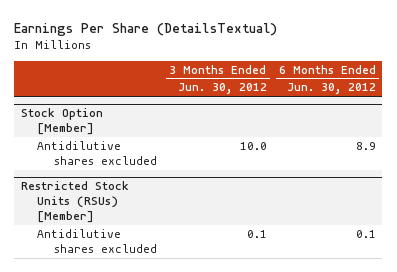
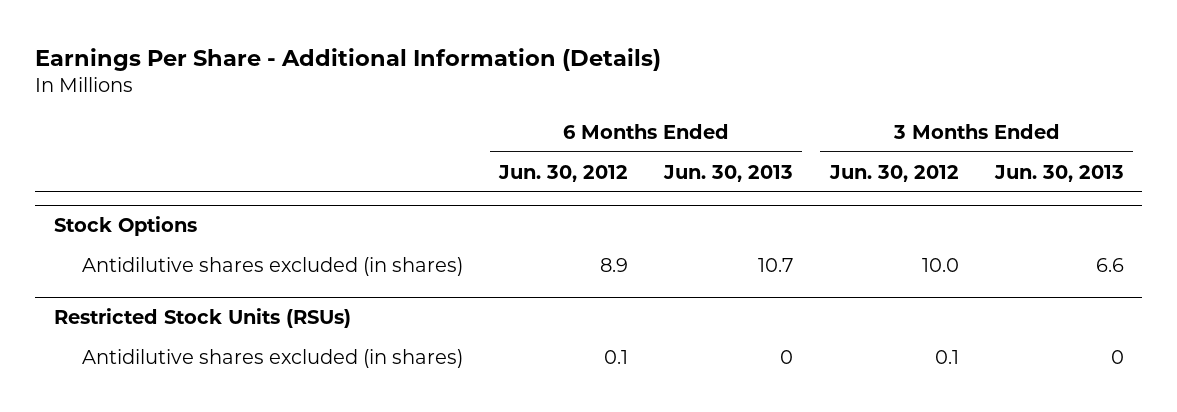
- Earnings Per Share (DetailsTextual)
+ Earnings Per Share - Additional Information (Details)
- | 3 Months Ended Jun. 30, 2012 | 6 Months Ended Jun. 30, 2012
+ | 6 Months Ended Jun. 30, 2012 | 6 Months Ended Jun. 30, 2013 | 3 Months Ended Jun. 30, 2012 | 3 Months Ended Jun. 30, 2013
- Stock Option [Member]
- Antidilutive shares excluded | 10.0 | 8.9
- Restricted Stock Units (RSUs) [Member]
- Antidilutive shares excluded | 0.1 | 0.1
+ Stock Options
+ Antidilutive shares excluded (in shares) | 8.9 | 10.7 | 10.0 | 6.6
+ Restricted Stock Units (RSUs)
+ Antidilutive shares excluded (in shares) | 0.1 | 0 | 0.1 | 0

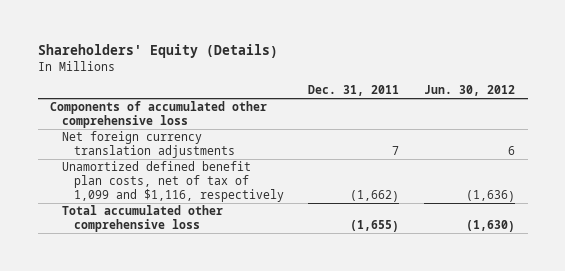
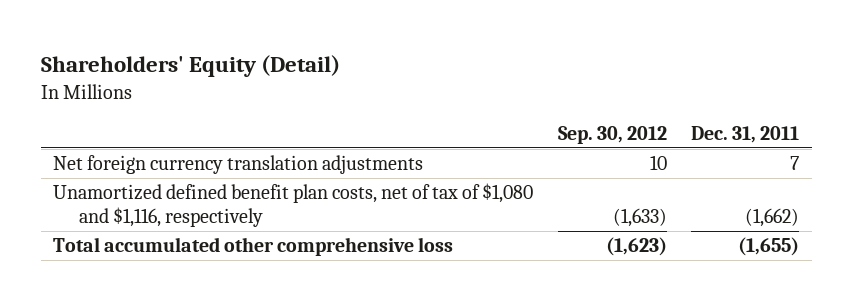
- Shareholders' Equity (Details)
+ Shareholders' Equity (Detail)
- | Dec. 31, 2011 | Jun. 30, 2012
+ | Sep. 30, 2012 | Dec. 31, 2011
- Components of accumulated other comprehensive loss
- Unamortized defined benefit plan costs, net of tax of 1,099 and $1,116, respectively | (1,662) | (1,636)
+ Unamortized defined benefit plan costs, net of tax of $1,080 and $1,116, respectively | (1,633) | (1,662)

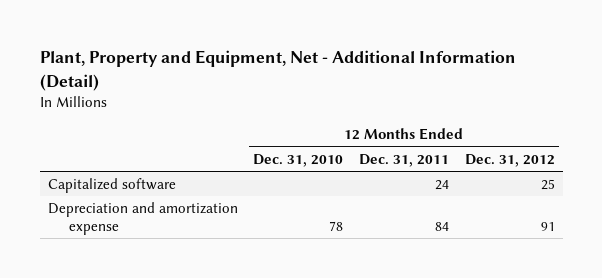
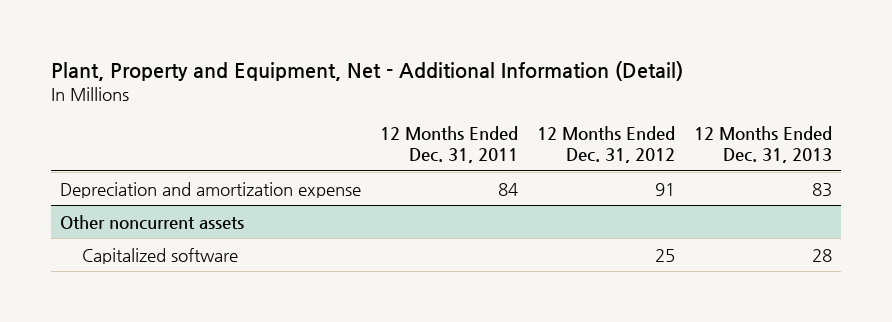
- | 12 Months Ended Dec. 31, 2010 | 12 Months Ended Dec. 31, 2011 | 12 Months Ended Dec. 31, 2012
+ | 12 Months Ended Dec. 31, 2011 | 12 Months Ended Dec. 31, 2012 | 12 Months Ended Dec. 31, 2013
- Capitalized software | | 24 | 25
+ Other noncurrent assets
+ Capitalized software | | 25 | 28

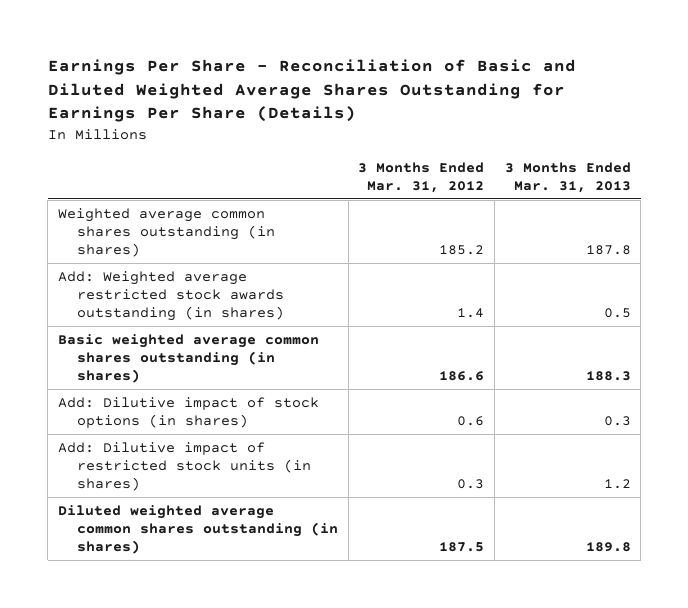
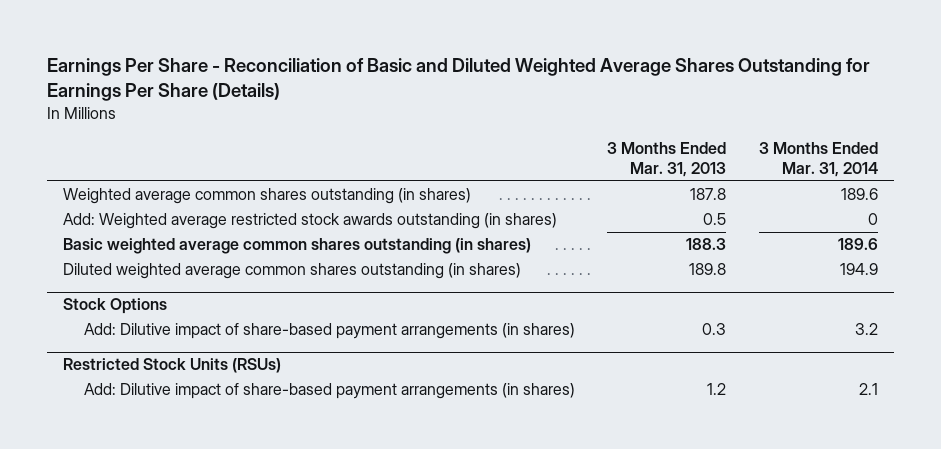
- | 3 Months Ended Mar. 31, 2012 | 3 Months Ended Mar. 31, 2013
+ | 3 Months Ended Mar. 31, 2013 | 3 Months Ended Mar. 31, 2014
- Add: Dilutive impact of stock options (in shares) | 0.6 | 0.3
- Add: Dilutive impact of restricted stock units (in shares) | 0.3 | 1.2
+ Stock Options
+ Add: Dilutive impact of share-based payment arrangements (in shares) | 0.3 | 3.2
+ Restricted Stock Units (RSUs)
+ Add: Dilutive impact of share-based payment arrangements (in shares) | 1.2 | 2.1

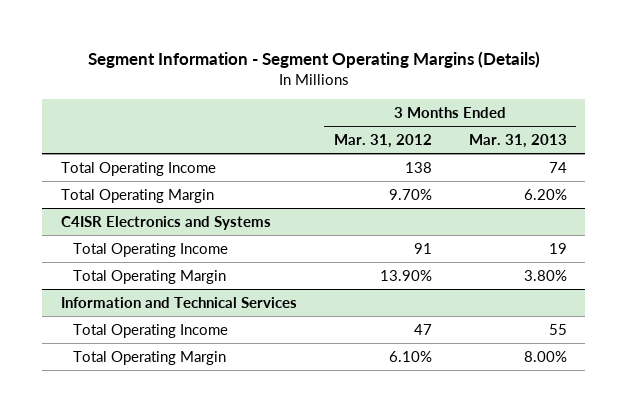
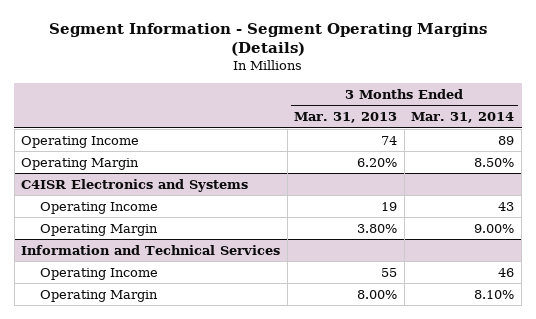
- | 3 Months Ended Mar. 31, 2012 | 3 Months Ended Mar. 31, 2013
+ | 3 Months Ended Mar. 31, 2013 | 3 Months Ended Mar. 31, 2014
- Total Operating Income | 138 | 74
- Total Operating Margin | 9.70% | 6.20%
+ Operating Income | 74 | 89
+ Operating Margin | 6.20% | 8.50%
@ C4ISR Electronics and Systems
- Total Operating Income | 91 | 19
- Total Operating Margin | 13.90% | 3.80%
+ Operating Income | 19 | 43
+ Operating Margin | 3.80% | 9.00%
@ Information and Technical Services
- Total Operating Income | 47 | 55
- Total Operating Margin | 6.10% | 8.00%
+ Operating Income | 55 | 46
+ Operating Margin | 8.00% | 8.10%

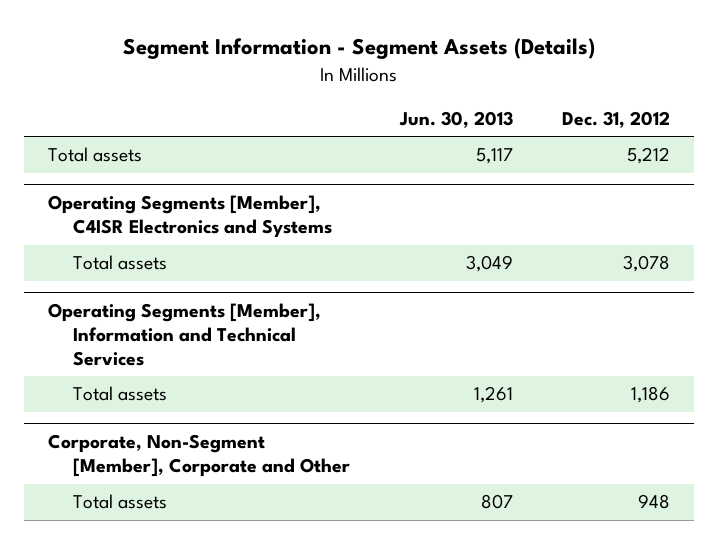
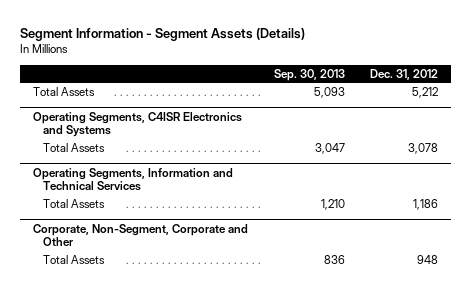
- | Jun. 30, 2013 | Dec. 31, 2012
+ | Sep. 30, 2013 | Dec. 31, 2012
- Total assets | 5,117 | 5,212
- Operating Segments [Member], C4ISR Electronics and Systems
- Total assets | 3,049 | 3,078
- Operating Segments [Member], Information and Technical Services
- Total assets | 1,261 | 1,186
- Corporate, Non-Segment [Member], Corporate and Other
- Total assets | 807 | 948
+ Total Assets | 5,093 | 5,212
+ Operating Segments, C4ISR Electronics and Systems
+ Total Assets | 3,047 | 3,078
+ Operating Segments, Information and Technical Services
+ Total Assets | 1,210 | 1,186
+ Corporate, Non-Segment, Corporate and Other
+ Total Assets | 836 | 948

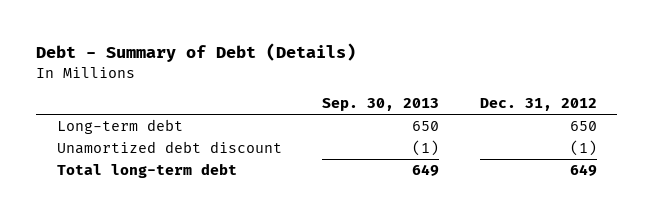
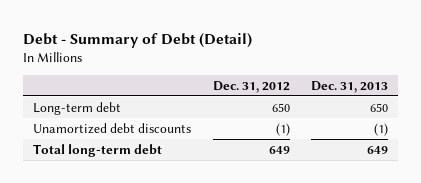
- Debt - Summary of Debt (Details)
+ Debt - Summary of Debt (Detail)
- | Sep. 30, 2013 | Dec. 31, 2012
+ | Dec. 31, 2012 | Dec. 31, 2013
- Unamortized debt discount | (1) | (1)
+ Unamortized debt discounts | (1) | (1)

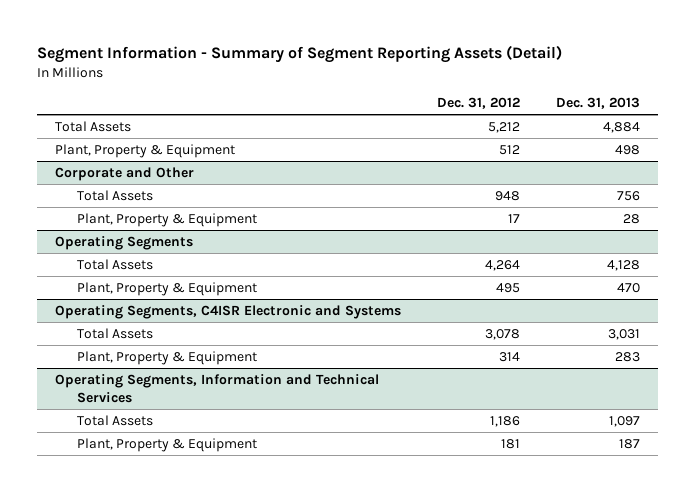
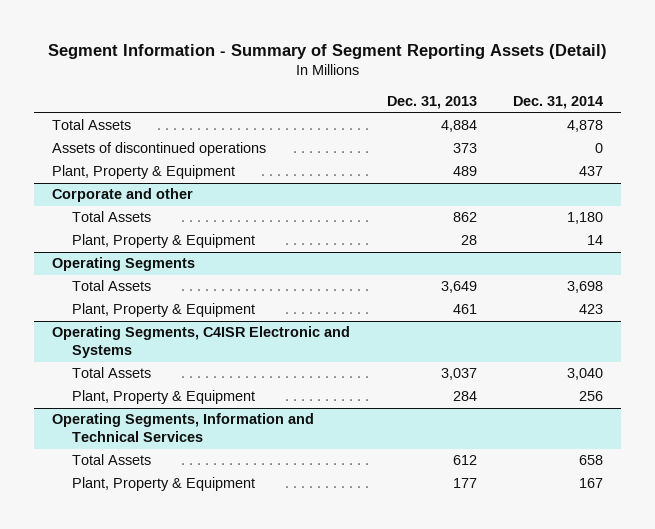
- | Dec. 31, 2012 | Dec. 31, 2013
+ | Dec. 31, 2013 | Dec. 31, 2014
- Plant, Property & Equipment | 512 | 498
- Corporate and Other
- Total Assets | 948 | 756
+ Assets of discontinued operations | 373 | 0
+ Plant, Property & Equipment | 489 | 437
+ Corporate and other
+ Total Assets | 862 | 1,180
@ Operating Segments
- Total Assets | 4,264 | 4,128
- Plant, Property & Equipment | 495 | 470
+ Total Assets | 3,649 | 3,698
+ Plant, Property & Equipment | 461 | 423
@ Operating Segments, C4ISR Electronic and Systems
- Total Assets | 3,078 | 3,031
- Plant, Property & Equipment | 314 | 283
+ Total Assets | 3,037 | 3,040
+ Plant, Property & Equipment | 284 | 256
@ Operating Segments, Information and Technical Services
- Total Assets | 1,186 | 1,097
- Plant, Property & Equipment | 181 | 187
+ Total Assets | 612 | 658
+ Plant, Property & Equipment | 177 | 167

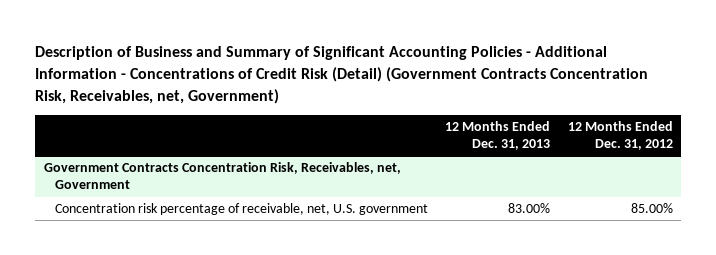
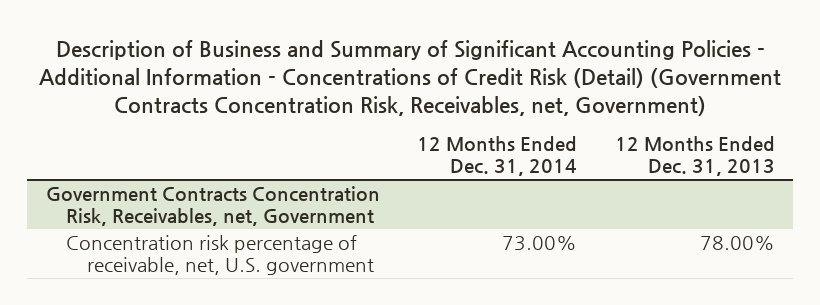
- | 12 Months Ended Dec. 31, 2013 | 12 Months Ended Dec. 31, 2012
+ | 12 Months Ended Dec. 31, 2014 | 12 Months Ended Dec. 31, 2013
@ Government Contracts Concentration Risk, Receivables, net, Government
- Concentration risk percentage of receivable, net, U.S. government | 83.00% | 85.00%
+ Concentration risk percentage of receivable, net, U.S. government | 73.00% | 78.00%

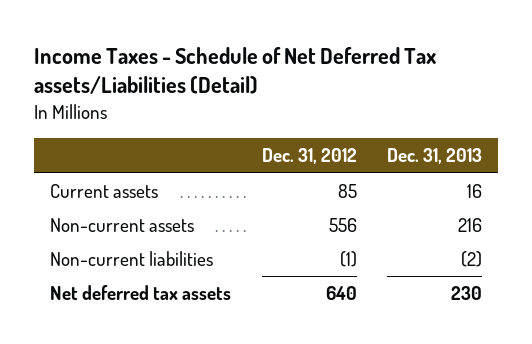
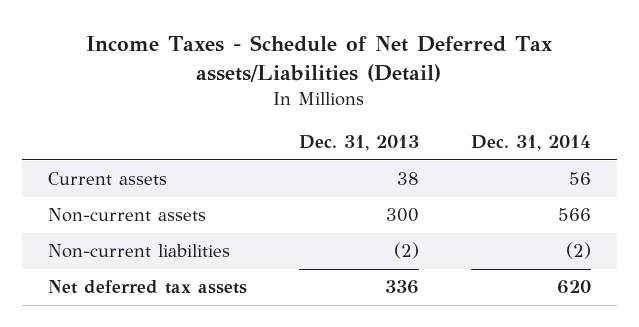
- | Dec. 31, 2012 | Dec. 31, 2013
+ | Dec. 31, 2013 | Dec. 31, 2014
- Current assets | 85 | 16
- Non-current assets | 556 | 216
+ Current assets | 38 | 56
+ Non-current assets | 300 | 566
- Net deferred tax assets | 640 | 230
+ Net deferred tax assets | 336 | 620

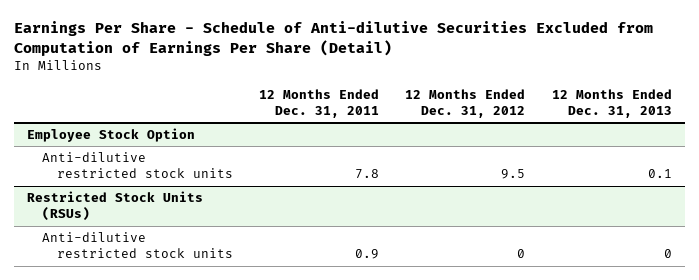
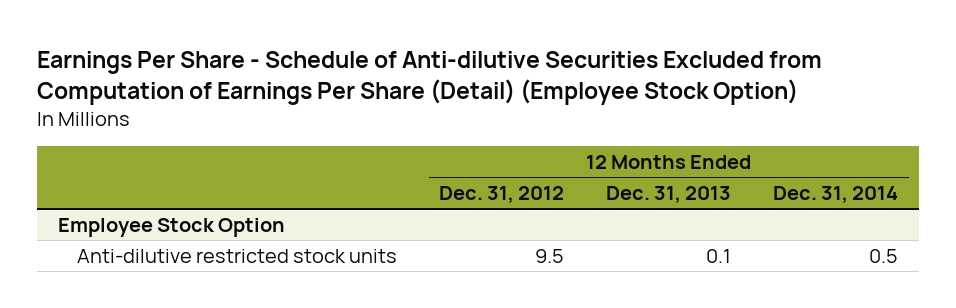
- Earnings Per Share - Schedule of Anti-dilutive Securities Excluded from Computation of Earnings Per Share (Detail)
+ Earnings Per Share - Schedule of Anti-dilutive Securities Excluded from Computation of Earnings Per Share (Detail) (Employee Stock Option)
- | 12 Months Ended Dec. 31, 2011 | 12 Months Ended Dec. 31, 2012 | 12 Months Ended Dec. 31, 2013
+ | 12 Months Ended Dec. 31, 2012 | 12 Months Ended Dec. 31, 2013 | 12 Months Ended Dec. 31, 2014
- Restricted Stock Units (RSUs)
- Anti-dilutive restricted stock units | 0.9 | 0 | 0

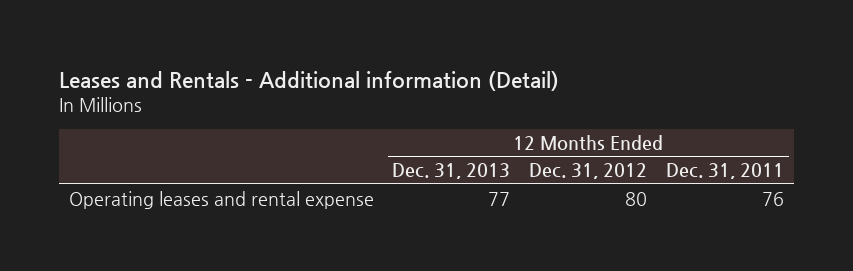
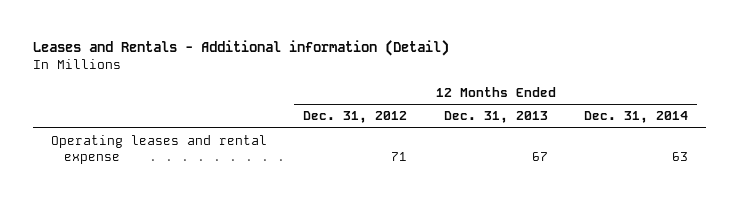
- | 12 Months Ended Dec. 31, 2013 | 12 Months Ended Dec. 31, 2012 | 12 Months Ended Dec. 31, 2011
+ | 12 Months Ended Dec. 31, 2012 | 12 Months Ended Dec. 31, 2013 | 12 Months Ended Dec. 31, 2014
- Operating leases and rental expense | 77 | 80 | 76
+ Operating leases and rental expense | 71 | 67 | 63

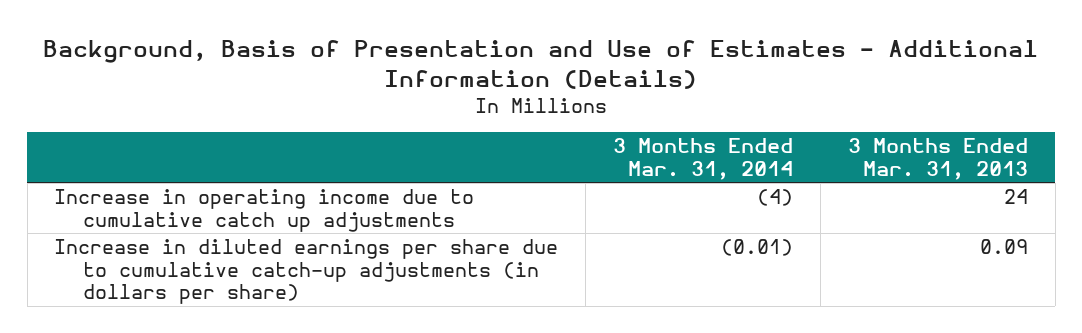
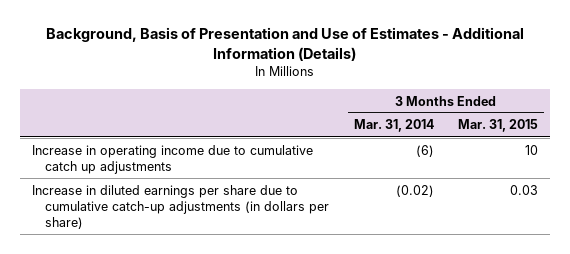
- | 3 Months Ended Mar. 31, 2014 | 3 Months Ended Mar. 31, 2013
+ | 3 Months Ended Mar. 31, 2014 | 3 Months Ended Mar. 31, 2015
- Increase in operating income due to cumulative catch up adjustments | (4) | 24
- Increase in diluted earnings per share due to cumulative catch-up adjustments (in dollars per share) | (0.01) | 0.09
+ Increase in operating income due to cumulative catch up adjustments | (6) | 10
+ Increase in diluted earnings per share due to cumulative catch-up adjustments (in dollars per share) | (0.02) | 0.03

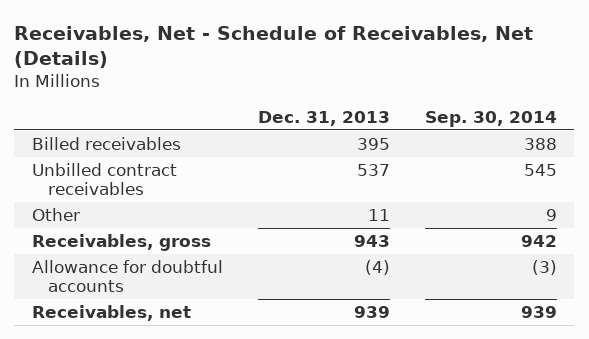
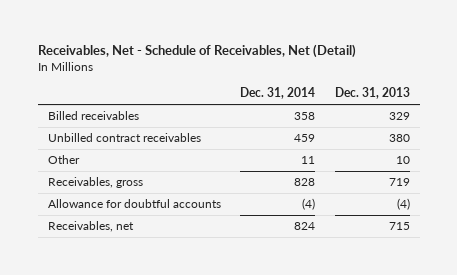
- Receivables, Net - Schedule of Receivables, Net (Details)
+ Receivables, Net - Schedule of Receivables, Net (Detail)
- | Dec. 31, 2013 | Sep. 30, 2014
+ | Dec. 31, 2014 | Dec. 31, 2013
- Billed receivables | 395 | 388
- Unbilled contract receivables | 537 | 545
- Other | 11 | 9
- Receivables, gross | 943 | 942
+ Billed receivables | 358 | 329
+ Unbilled contract receivables | 459 | 380
+ Other | 11 | 10
+ Receivables, gross | 828 | 719
- Receivables, net | 939 | 939
+ Receivables, net | 824 | 715

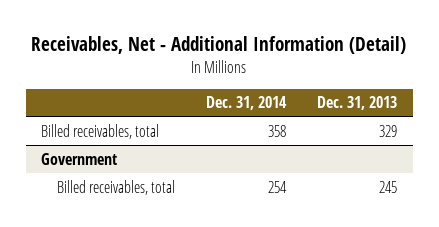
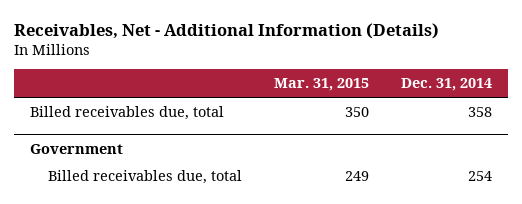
- Receivables, Net - Additional Information (Detail)
+ Receivables, Net - Additional Information (Details)
- | Dec. 31, 2014 | Dec. 31, 2013
+ | Mar. 31, 2015 | Dec. 31, 2014
- Billed receivables, total | 358 | 329
+ Billed receivables due, total | 350 | 358
@ Government
- Billed receivables, total | 254 | 245
+ Billed receivables due, total | 249 | 254

